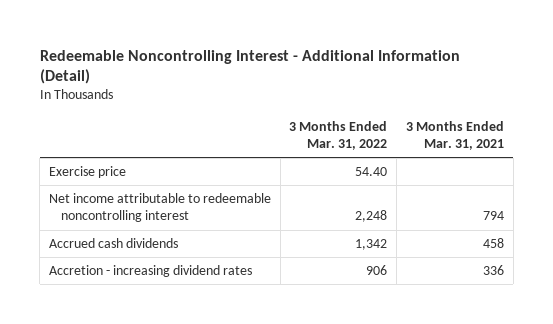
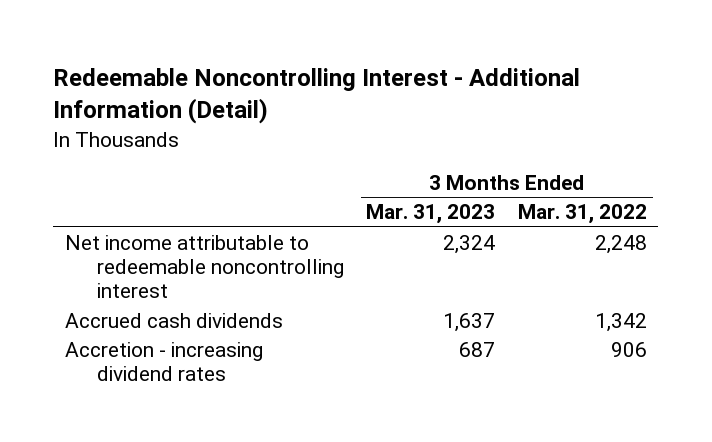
- | 3 Months Ended Mar. 31, 2022 | 3 Months Ended Mar. 31, 2021
+ | 3 Months Ended Mar. 31, 2023 | 3 Months Ended Mar. 31, 2022
- Exercise price | 54.40 |

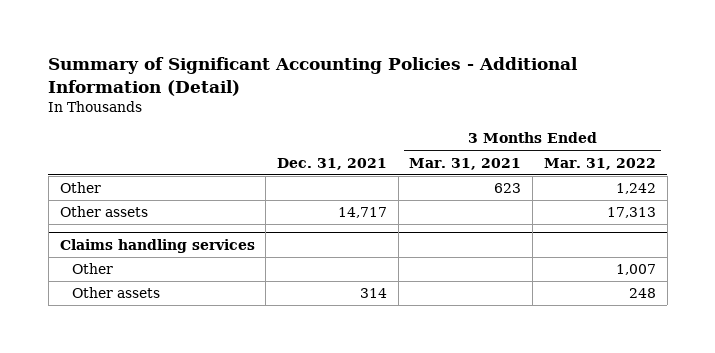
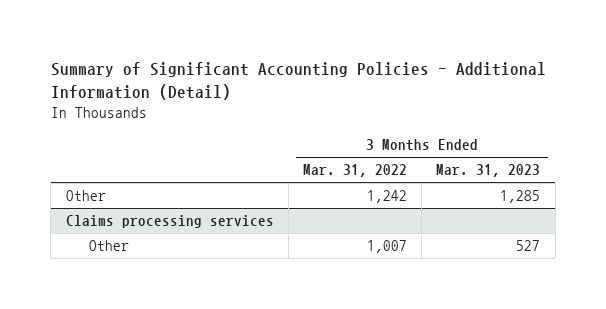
- | Dec. 31, 2021 | 3 Months Ended Mar. 31, 2021 | 3 Months Ended Mar. 31, 2022
+ | 3 Months Ended Mar. 31, 2022 | 3 Months Ended Mar. 31, 2023
- Other assets | 14,717 | | 17,313
- Claims handling services
+ Claims processing services
- Other assets | 314 | | 248

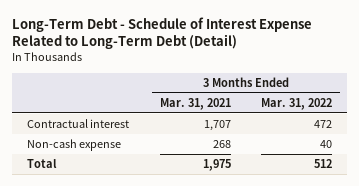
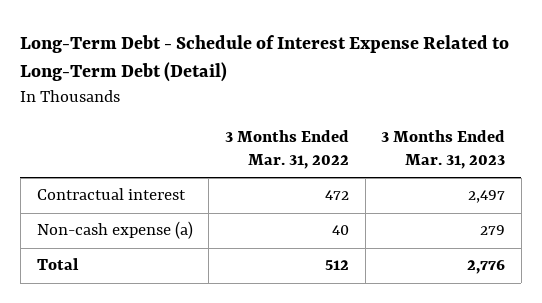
- | 3 Months Ended Mar. 31, 2021 | 3 Months Ended Mar. 31, 2022
+ | 3 Months Ended Mar. 31, 2022 | 3 Months Ended Mar. 31, 2023
- Non-cash expense | 268 | 40
+ Non-cash expense (a) | 40 | 279

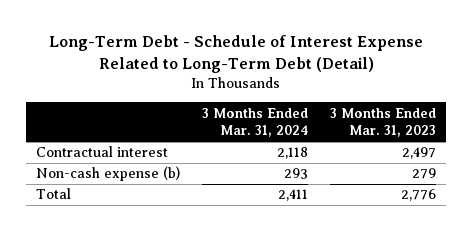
- | 3 Months Ended Mar. 31, 2022 | 3 Months Ended Mar. 31, 2023
+ | 3 Months Ended Mar. 31, 2024 | 3 Months Ended Mar. 31, 2023
- Non-cash expense (a) | 40 | 279
+ Non-cash expense (b) | 293 | 279

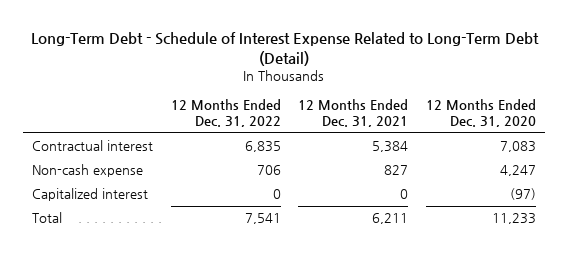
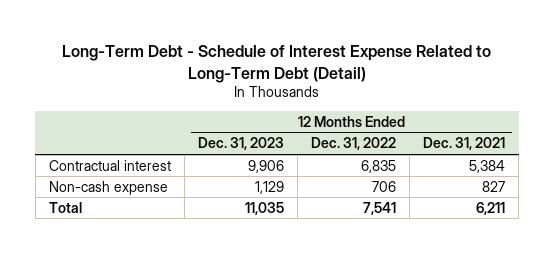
- | 12 Months Ended Dec. 31, 2022 | 12 Months Ended Dec. 31, 2021 | 12 Months Ended Dec. 31, 2020
+ | 12 Months Ended Dec. 31, 2023 | 12 Months Ended Dec. 31, 2022 | 12 Months Ended Dec. 31, 2021
- Capitalized interest | 0 | 0 | (97)

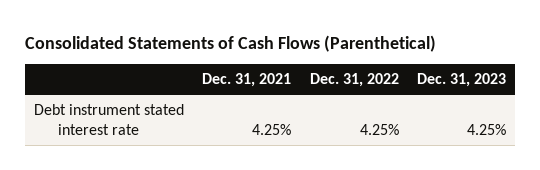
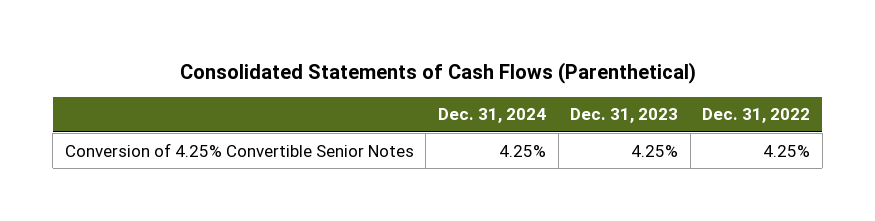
- | Dec. 31, 2021 | Dec. 31, 2022 | Dec. 31, 2023
+ | Dec. 31, 2024 | Dec. 31, 2023 | Dec. 31, 2022
- Debt instrument stated interest rate | 4.25% | 4.25% | 4.25%
+ Conversion of 4.25% Convertible Senior Notes | 4.25% | 4.25% | 4.25%

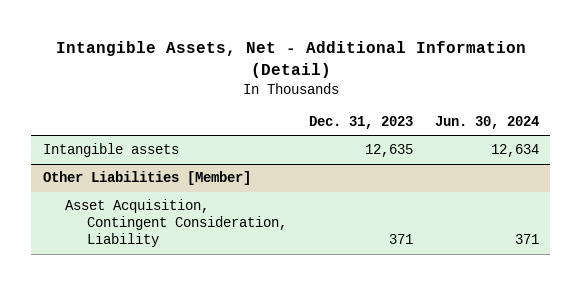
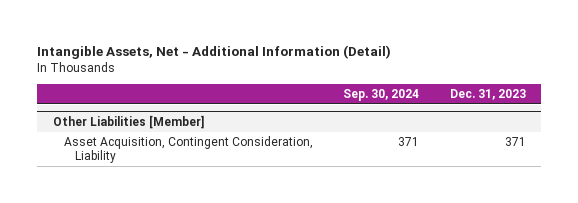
- | Dec. 31, 2023 | Jun. 30, 2024
+ | Sep. 30, 2024 | Dec. 31, 2023
- Intangible assets | 12,635 | 12,634

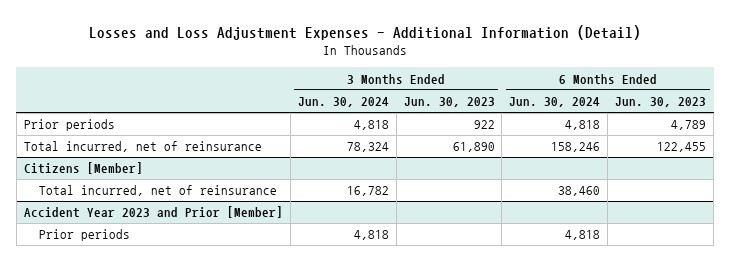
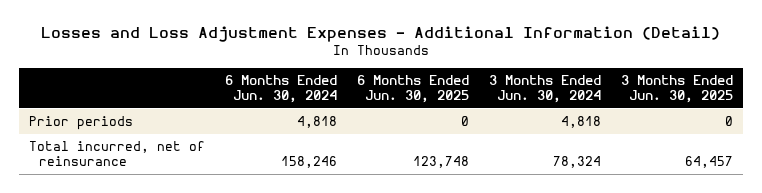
- | 3 Months Ended Jun. 30, 2024 | 3 Months Ended Jun. 30, 2023 | 6 Months Ended Jun. 30, 2024 | 6 Months Ended Jun. 30, 2023
+ | 6 Months Ended Jun. 30, 2024 | 6 Months Ended Jun. 30, 2025 | 3 Months Ended Jun. 30, 2024 | 3 Months Ended Jun. 30, 2025
- Citizens [Member]
- Total incurred, net of reinsurance | 16,782 | | 38,460 |
- Accident Year 2023 and Prior [Member]
- Prior periods | 4,818 | | 4,818 |

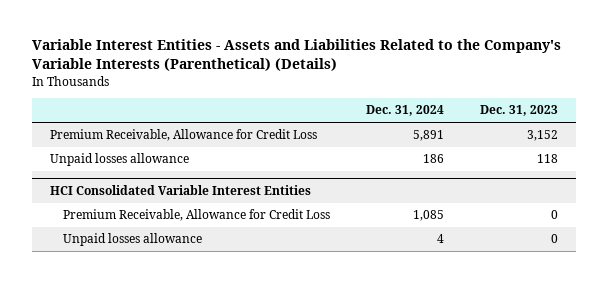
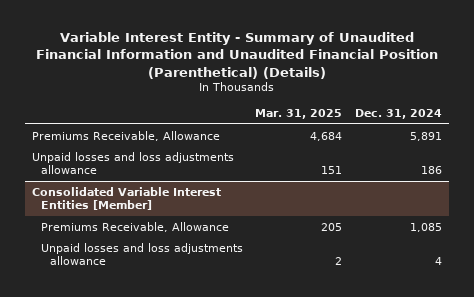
- Variable Interest Entities - Assets and Liabilities Related to the Company's Variable Interests (Parenthetical) (Details)
+ Variable Interest Entity - Summary of Unaudited Financial Information and Unaudited Financial Position (Parenthetical) (Details)
- | Dec. 31, 2024 | Dec. 31, 2023
+ | Mar. 31, 2025 | Dec. 31, 2024
- Premium Receivable, Allowance for Credit Loss | 5,891 | 3,152
- Unpaid losses allowance | 186 | 118
- HCI Consolidated Variable Interest Entities
- Premium Receivable, Allowance for Credit Loss | 1,085 | 0
- Unpaid losses allowance | 4 | 0
+ Premiums Receivable, Allowance | 4,684 | 5,891
+ Unpaid losses and loss adjustments allowance | 151 | 186
+ Consolidated Variable Interest Entities [Member]
+ Premiums Receivable, Allowance | 205 | 1,085
+ Unpaid losses and loss adjustments allowance | 2 | 4

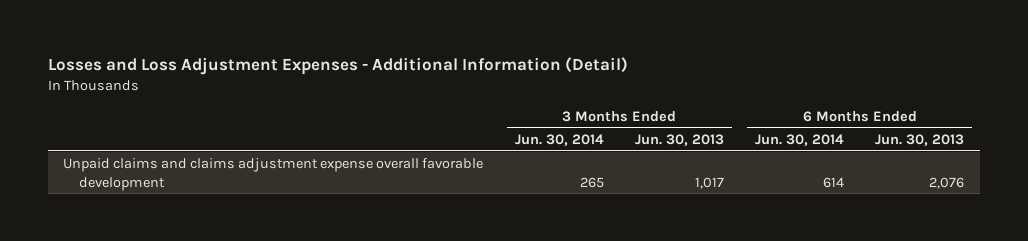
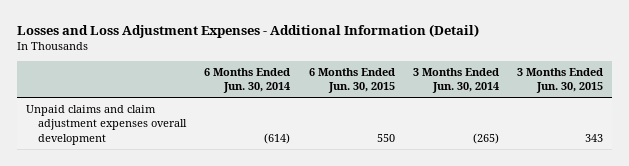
- | 3 Months Ended Jun. 30, 2014 | 3 Months Ended Jun. 30, 2013 | 6 Months Ended Jun. 30, 2014 | 6 Months Ended Jun. 30, 2013
+ | 6 Months Ended Jun. 30, 2014 | 6 Months Ended Jun. 30, 2015 | 3 Months Ended Jun. 30, 2014 | 3 Months Ended Jun. 30, 2015
- Unpaid claims and claims adjustment expense overall favorable development | 265 | 1,017 | 614 | 2,076
+ Unpaid claims and claim adjustment expenses overall development | (614) | 550 | (265) | 343

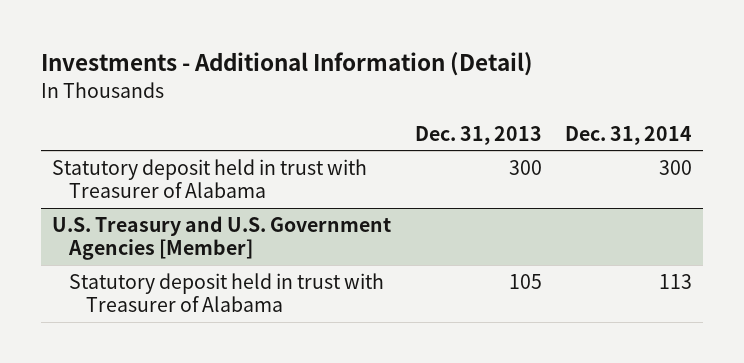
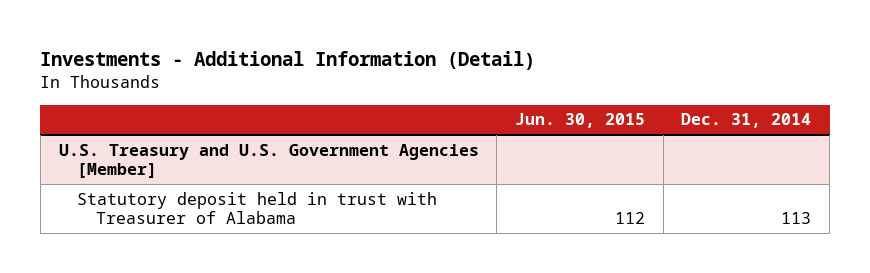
- | Dec. 31, 2013 | Dec. 31, 2014
+ | Jun. 30, 2015 | Dec. 31, 2014
- Statutory deposit held in trust with Treasurer of Alabama | 300 | 300

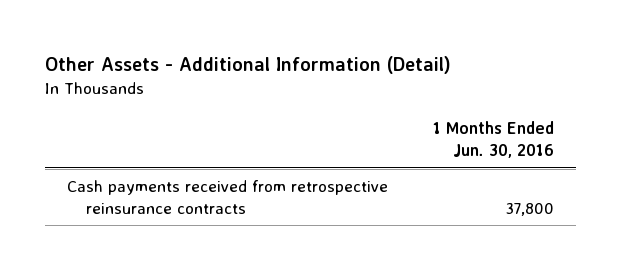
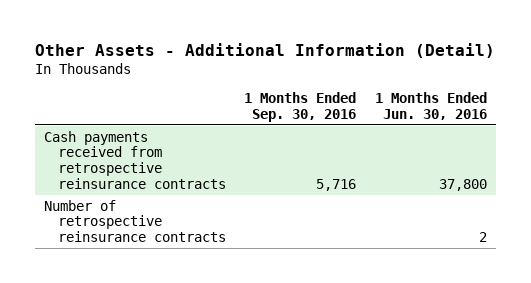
- | 1 Months Ended Jun. 30, 2016
+ | 1 Months Ended Sep. 30, 2016 | 1 Months Ended Jun. 30, 2016
+ Number of retrospective reinsurance contracts | | 2

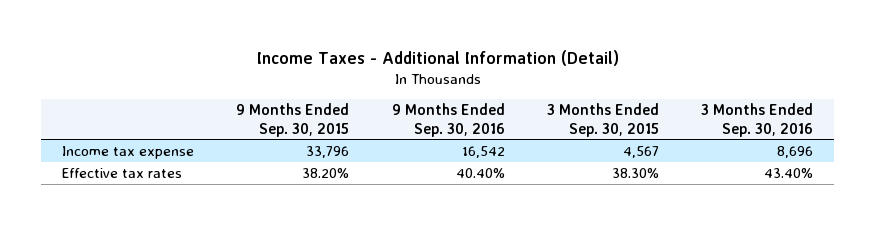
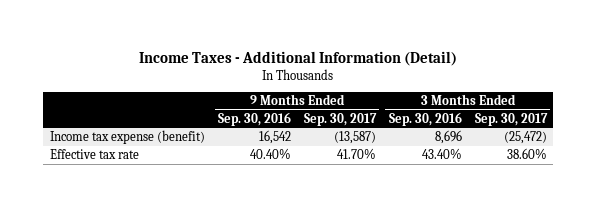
- | 9 Months Ended Sep. 30, 2015 | 9 Months Ended Sep. 30, 2016 | 3 Months Ended Sep. 30, 2015 | 3 Months Ended Sep. 30, 2016
+ | 9 Months Ended Sep. 30, 2016 | 9 Months Ended Sep. 30, 2017 | 3 Months Ended Sep. 30, 2016 | 3 Months Ended Sep. 30, 2017
- Income tax expense | 33,796 | 16,542 | 4,567 | 8,696
- Effective tax rates | 38.20% | 40.40% | 38.30% | 43.40%
+ Income tax expense (benefit) | 16,542 | (13,587) | 8,696 | (25,472)
+ Effective tax rate | 40.40% | 41.70% | 43.40% | 38.60%

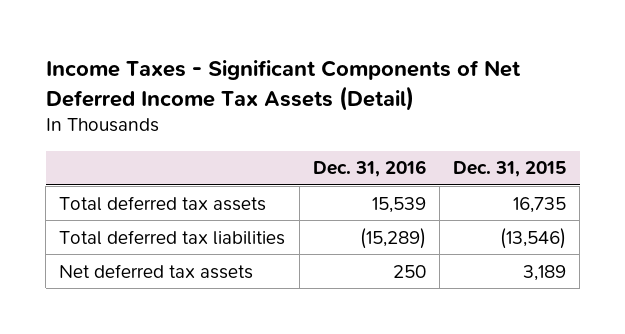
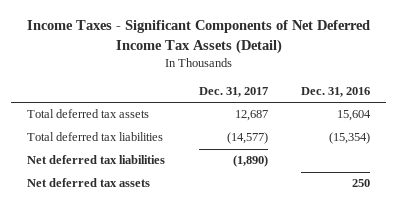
- | Dec. 31, 2016 | Dec. 31, 2015
+ | Dec. 31, 2017 | Dec. 31, 2016
- Total deferred tax assets | 15,539 | 16,735
- Total deferred tax liabilities | (15,289) | (13,546)
+ Total deferred tax assets | 12,687 | 15,604
+ Total deferred tax liabilities | (14,577) | (15,354)
+ Net deferred tax liabilities | (1,890) |

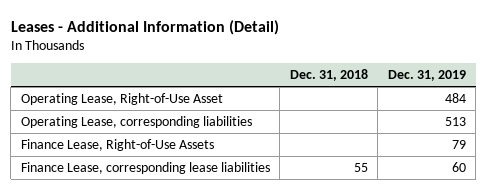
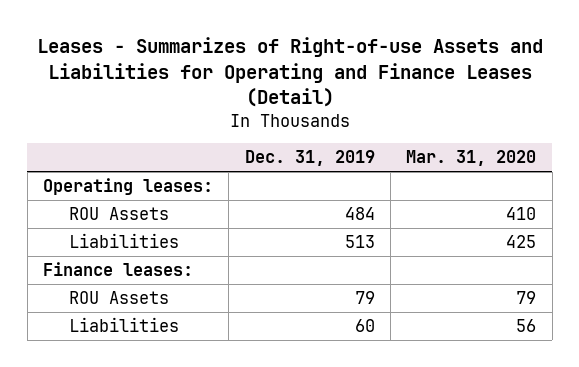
- Leases - Additional Information (Detail)
+ Leases - Summarizes of Right-of-use Assets and Liabilities for Operating and Finance Leases (Detail)
- | Dec. 31, 2018 | Dec. 31, 2019
+ | Dec. 31, 2019 | Mar. 31, 2020
- Operating Lease, Right-of-Use Asset | | 484
- Operating Lease, corresponding liabilities | | 513
- Finance Lease, Right-of-Use Assets | | 79
- Finance Lease, corresponding lease liabilities | 55 | 60
+ Operating leases:
+ ROU Assets | 484 | 410
+ Liabilities | 513 | 425
+ Finance leases:
+ ROU Assets | 79 | 79
+ Liabilities | 60 | 56

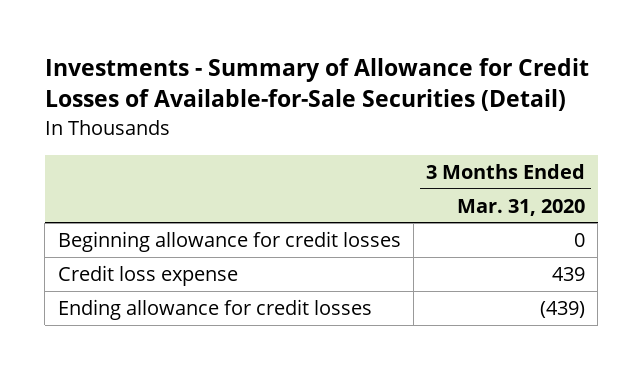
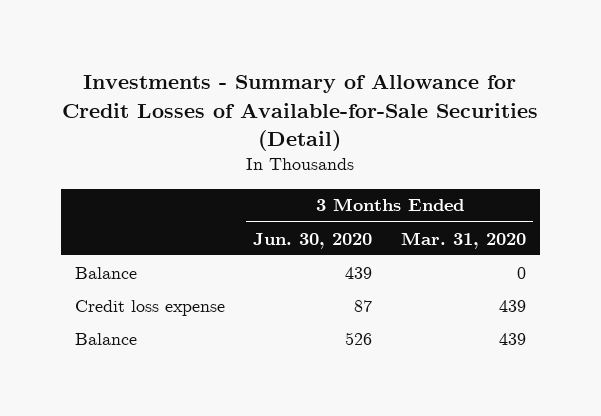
- | 3 Months Ended Mar. 31, 2020
+ | 3 Months Ended Jun. 30, 2020 | 3 Months Ended Mar. 31, 2020
- Beginning allowance for credit losses | 0
+ Balance | 439 | 0
- Ending allowance for credit losses | (439)
+ Balance | 526 | 439

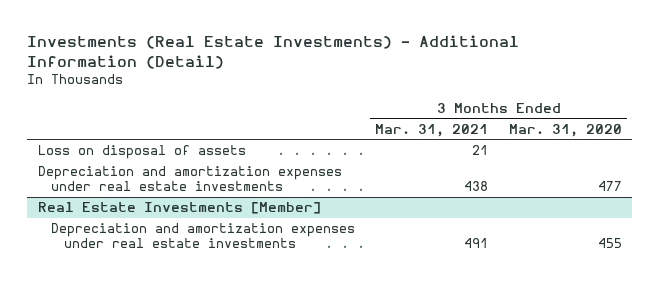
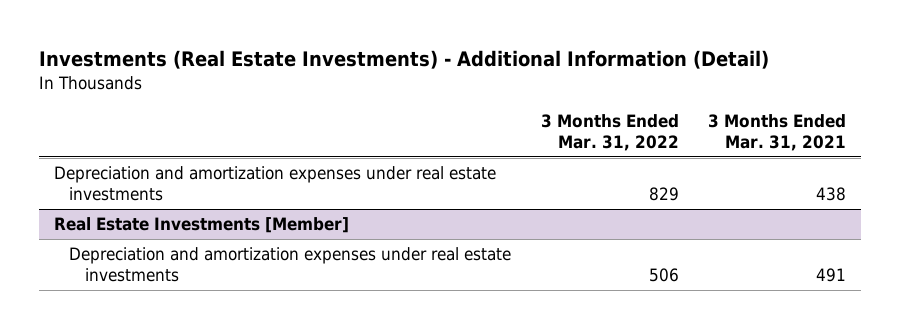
- | 3 Months Ended Mar. 31, 2021 | 3 Months Ended Mar. 31, 2020
+ | 3 Months Ended Mar. 31, 2022 | 3 Months Ended Mar. 31, 2021
- Loss on disposal of assets | 21 |

